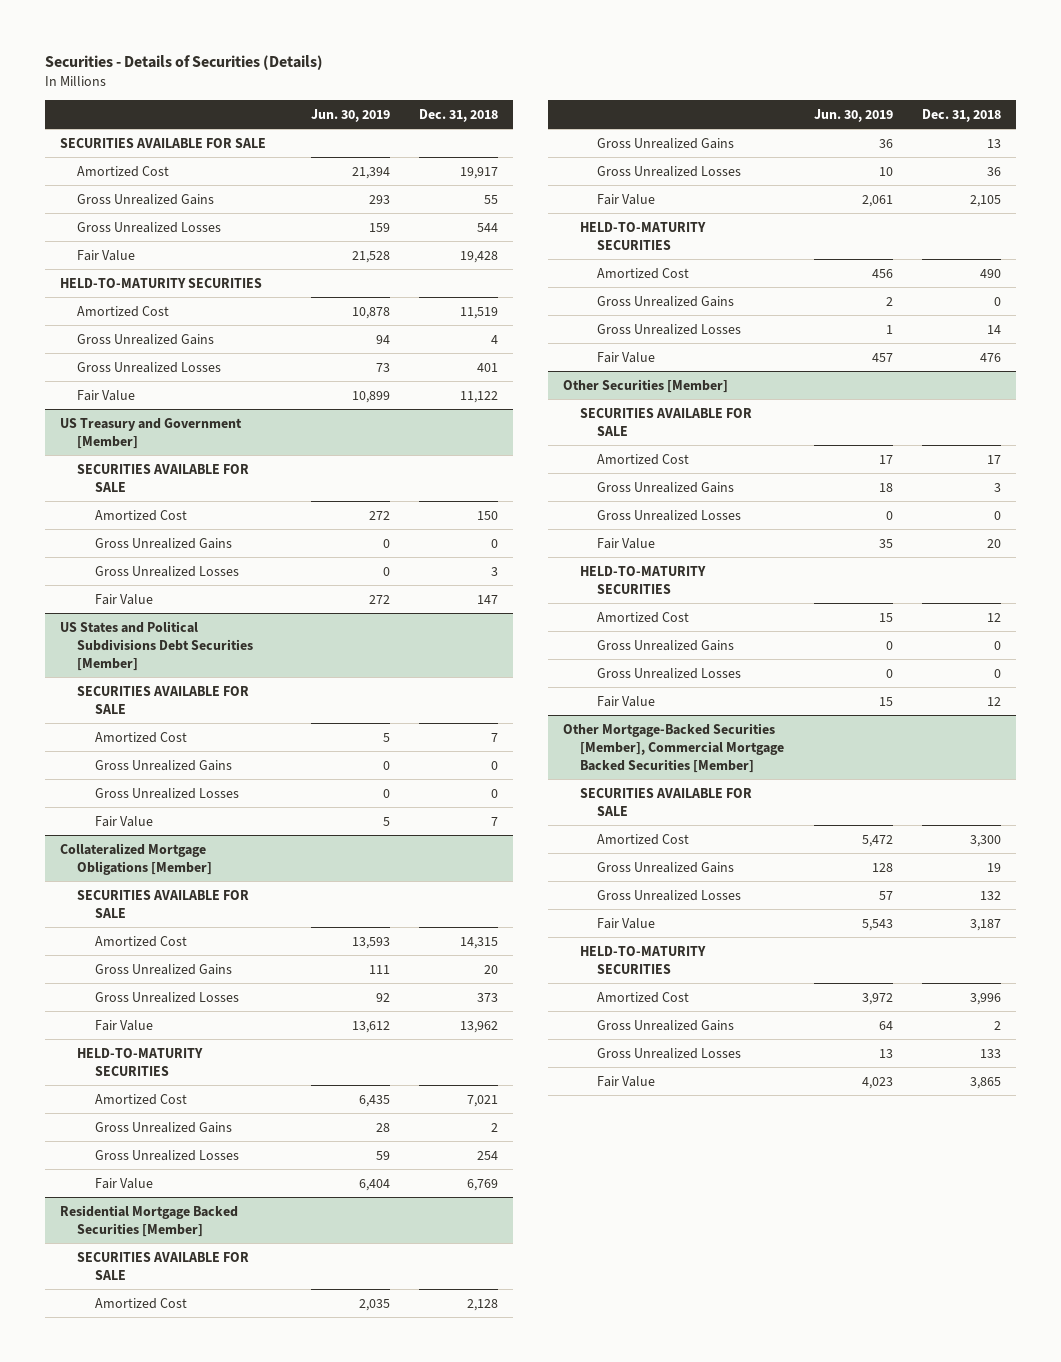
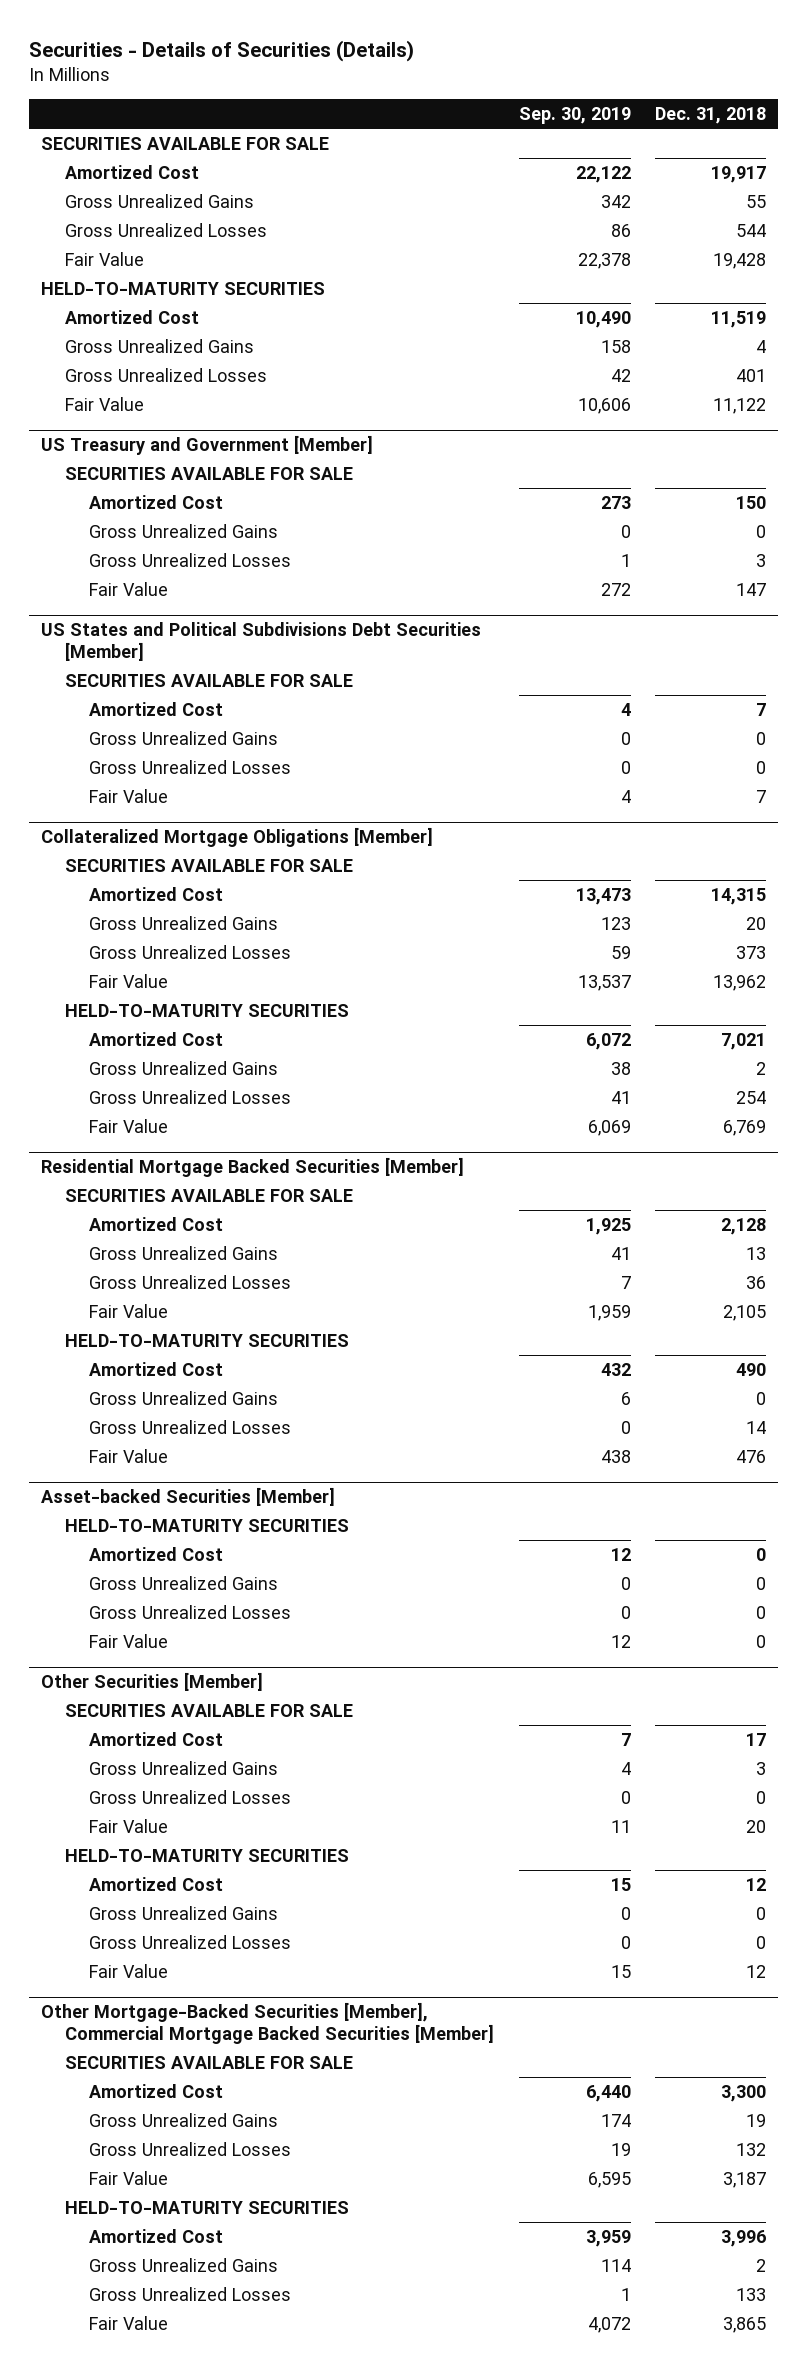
- | Jun. 30, 2019 | Dec. 31, 2018
+ | Sep. 30, 2019 | Dec. 31, 2018
+ Asset-backed Securities [Member]
+ HELD-TO-MATURITY SECURITIES
+ Amortized Cost | 12 | 0
+ Gross Unrealized Gains | 0 | 0
+ Gross Unrealized Losses | 0 | 0
+ Fair Value | 12 | 0

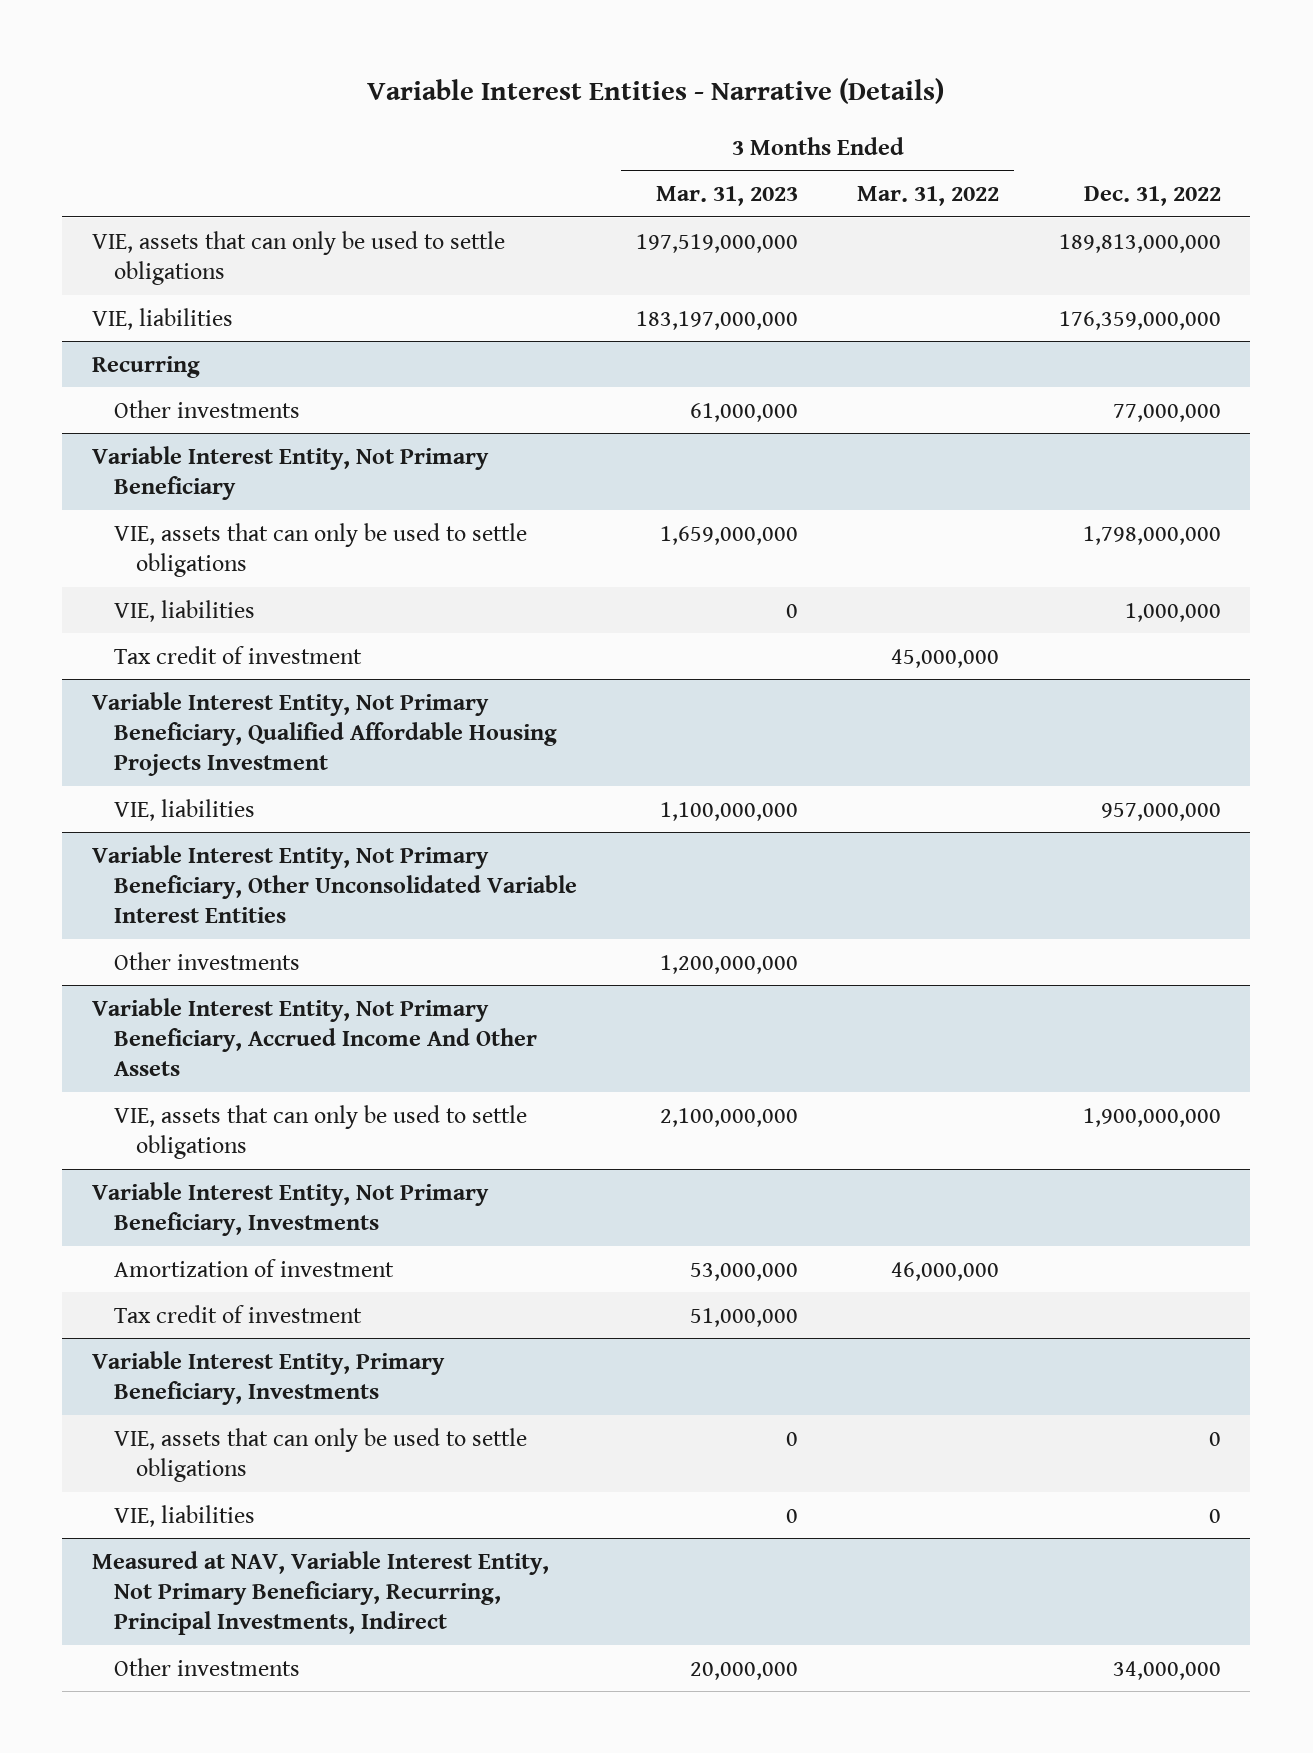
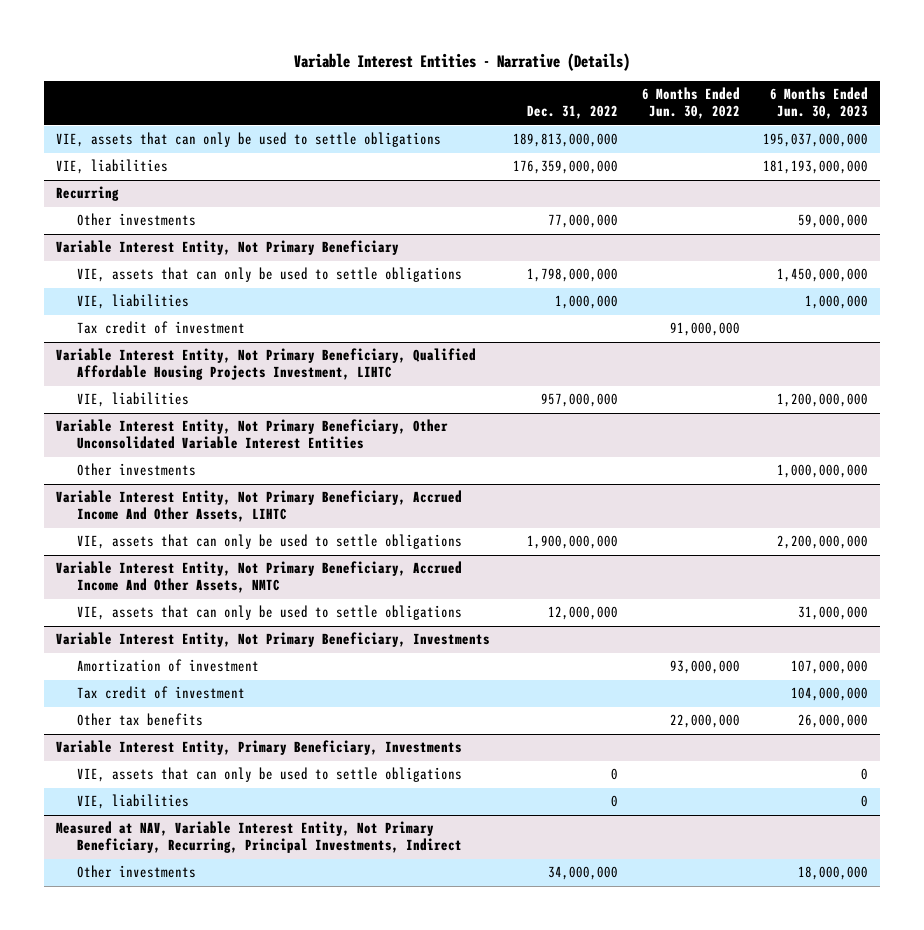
- | 3 Months Ended Mar. 31, 2023 | 3 Months Ended Mar. 31, 2022 | Dec. 31, 2022
+ | Dec. 31, 2022 | 6 Months Ended Jun. 30, 2022 | 6 Months Ended Jun. 30, 2023
- Variable Interest Entity, Not Primary Beneficiary, Qualified Affordable Housing Projects Investment
+ Variable Interest Entity, Not Primary Beneficiary, Qualified Affordable Housing Projects Investment, LIHTC
- Variable Interest Entity, Not Primary Beneficiary, Accrued Income And Other Assets
+ Variable Interest Entity, Not Primary Beneficiary, Accrued Income And Other Assets, LIHTC
+ Variable Interest Entity, Not Primary Beneficiary, Accrued Income And Other Assets, NMTC
+ VIE, assets that can only be used to settle obligations | 12,000,000 | | 31,000,000
@ Variable Interest Entity, Not Primary Beneficiary, Investments
+ Other tax benefits | | 22,000,000 | 26,000,000

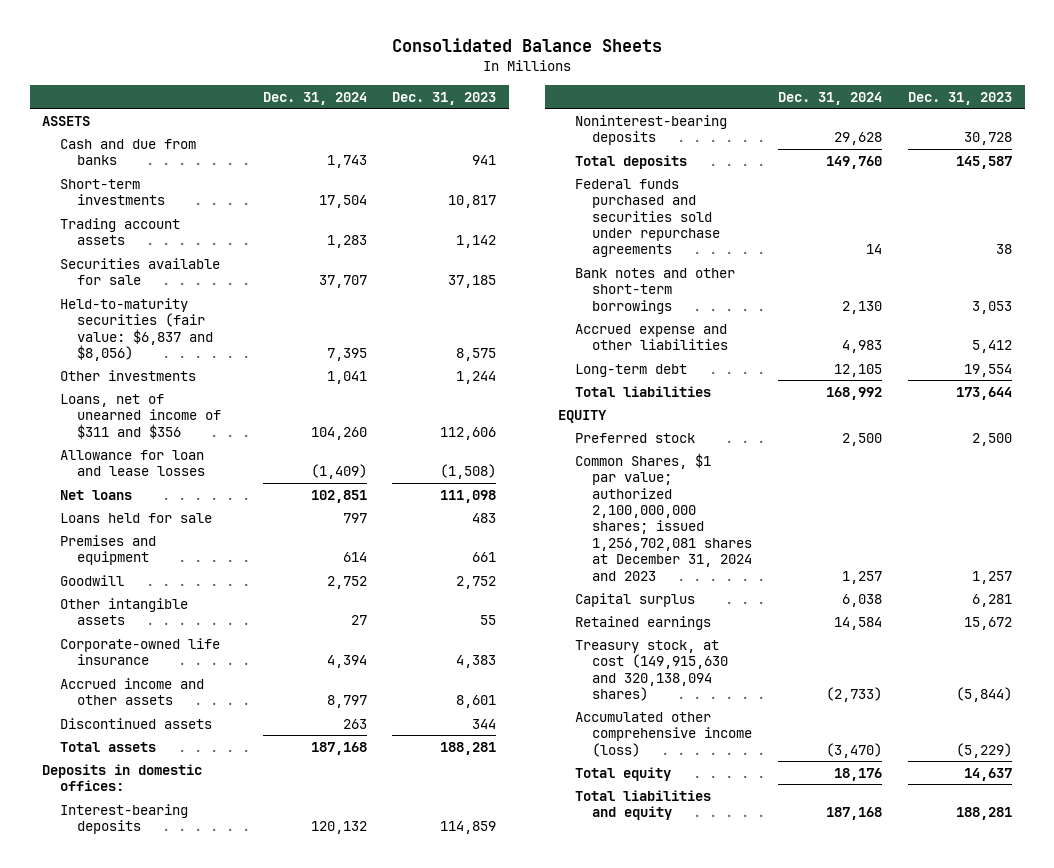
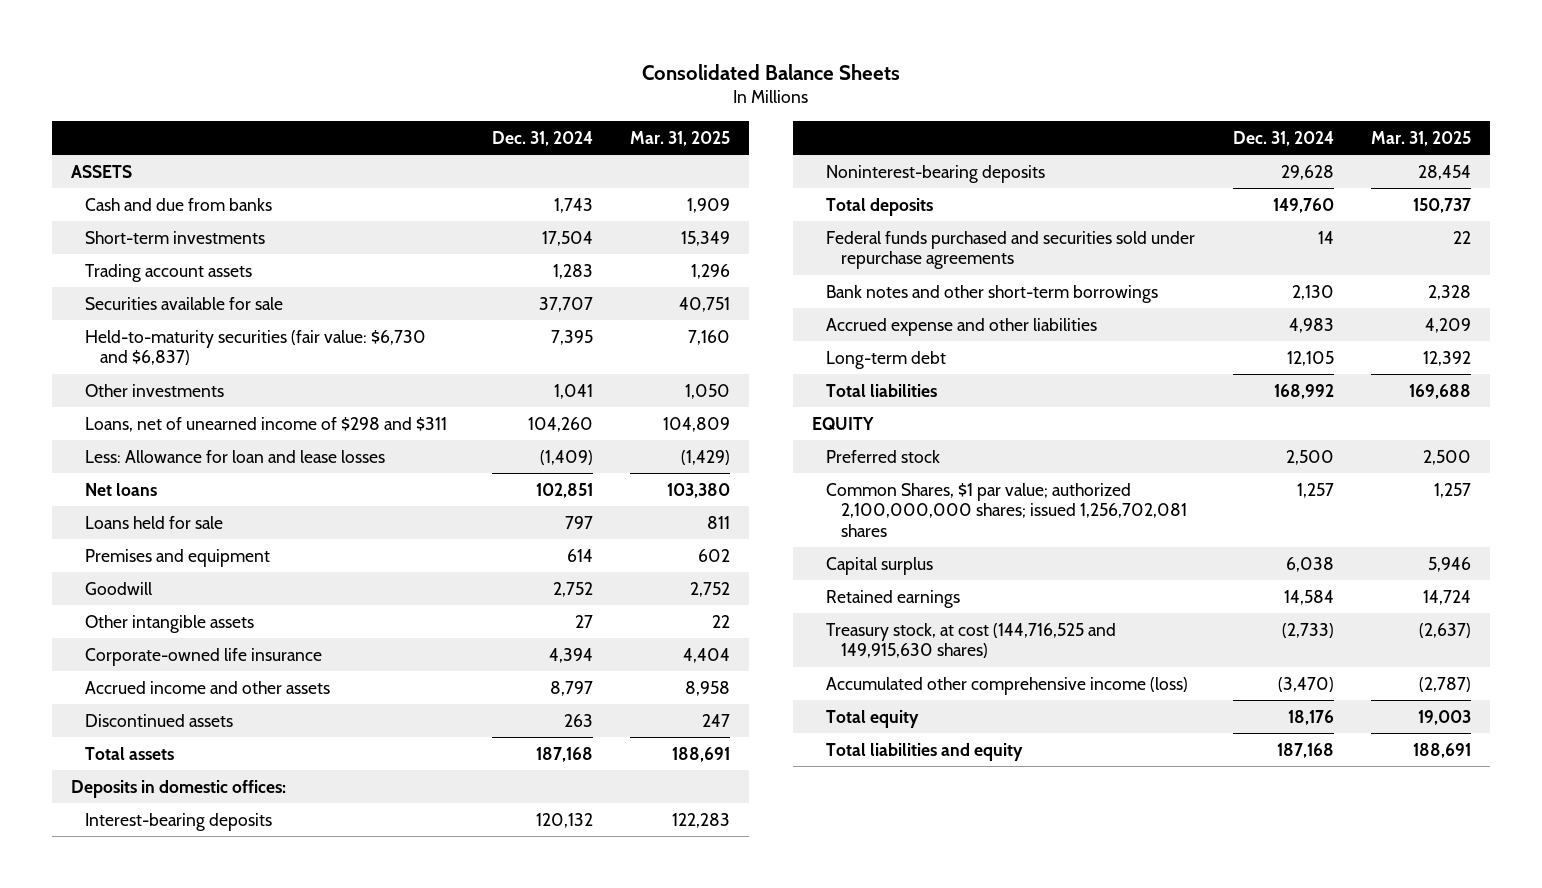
- | Dec. 31, 2024 | Dec. 31, 2023
+ | Dec. 31, 2024 | Mar. 31, 2025
- Held-to-maturity securities (fair value: $6,837 and $8,056) | 7,395 | 8,575
+ Held-to-maturity securities (fair value: $6,730 and $6,837) | 7,395 | 7,160
- Loans, net of unearned income of $311 and $356 | 104,260 | 112,606
- Allowance for loan and lease losses | (1,409) | (1,508)
+ Loans, net of unearned income of $298 and $311 | 104,260 | 104,809
+ Less: Allowance for loan and lease losses | (1,409) | (1,429)
- Common Shares, $1 par value; authorized 2,100,000,000 shares; issued 1,256,702,081 shares at December 31, 2024 and 2023 | 1,257 | 1,257
+ Common Shares, $1 par value; authorized 2,100,000,000 shares; issued 1,256,702,081 shares | 1,257 | 1,257
- Treasury stock, at cost (149,915,630 and 320,138,094 shares) | (2,733) | (5,844)
+ Treasury stock, at cost (144,716,525 and 149,915,630 shares) | (2,733) | (2,637)

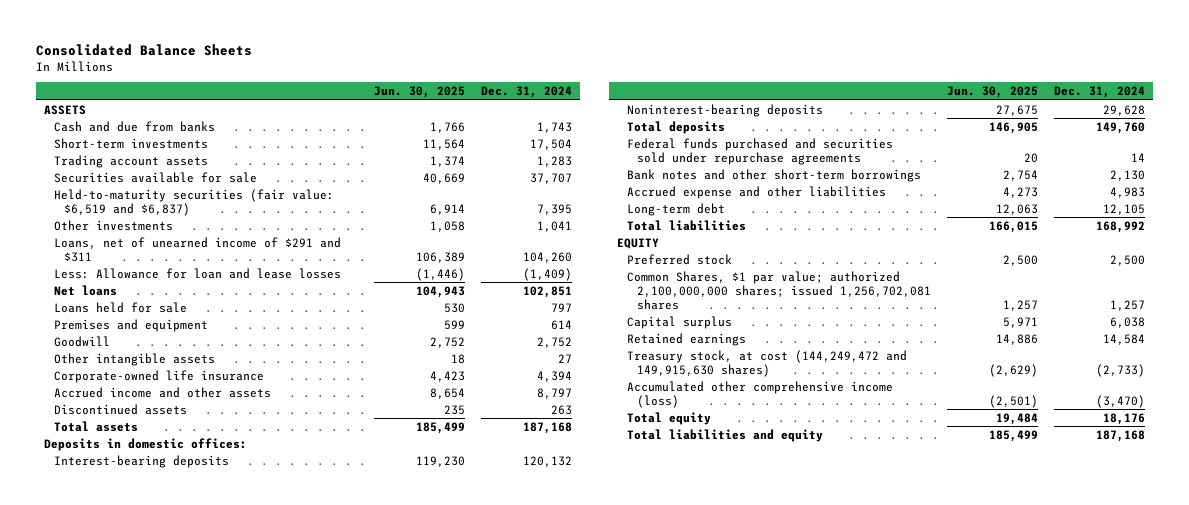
- | Dec. 31, 2024 | Mar. 31, 2025
+ | Jun. 30, 2025 | Dec. 31, 2024
- Held-to-maturity securities (fair value: $6,730 and $6,837) | 7,395 | 7,160
+ Held-to-maturity securities (fair value: $6,519 and $6,837) | 6,914 | 7,395
- Loans, net of unearned income of $298 and $311 | 104,260 | 104,809
+ Loans, net of unearned income of $291 and $311 | 106,389 | 104,260
- Treasury stock, at cost (144,716,525 and 149,915,630 shares) | (2,733) | (2,637)
+ Treasury stock, at cost (144,249,472 and 149,915,630 shares) | (2,629) | (2,733)

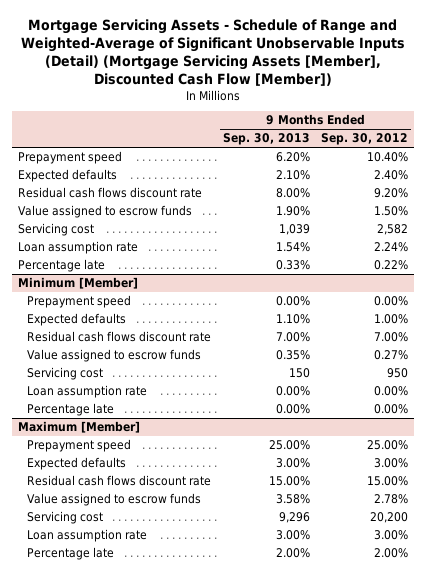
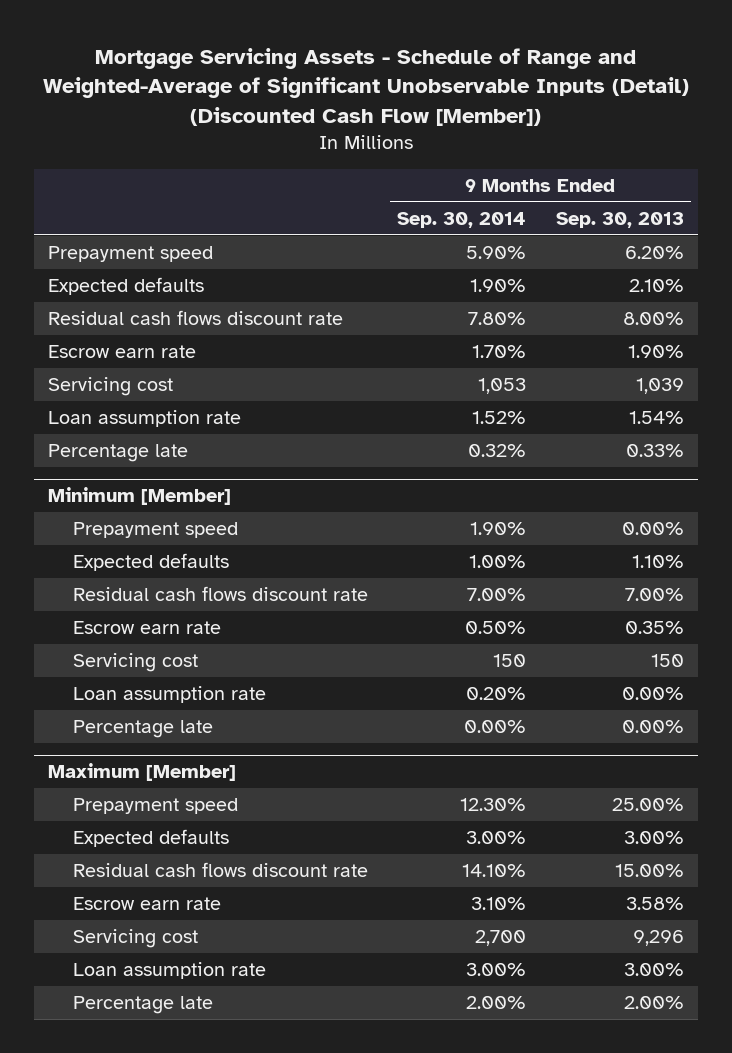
- Mortgage Servicing Assets - Schedule of Range and Weighted-Average of Significant Unobservable Inputs (Detail) (Mortgage Servicing Assets [Member], Discounted Cash Flow [Member])
+ Mortgage Servicing Assets - Schedule of Range and Weighted-Average of Significant Unobservable Inputs (Detail) (Discounted Cash Flow [Member])
- | 9 Months Ended Sep. 30, 2013 | 9 Months Ended Sep. 30, 2012
+ | 9 Months Ended Sep. 30, 2014 | 9 Months Ended Sep. 30, 2013
- Value assigned to escrow funds | 1.90% | 1.50%
+ Escrow earn rate | 1.70% | 1.90%
@ Minimum [Member]
- Value assigned to escrow funds | 0.35% | 0.27%
+ Escrow earn rate | 0.50% | 0.35%
@ Maximum [Member]
- Value assigned to escrow funds | 3.58% | 2.78%
+ Escrow earn rate | 3.10% | 3.58%

